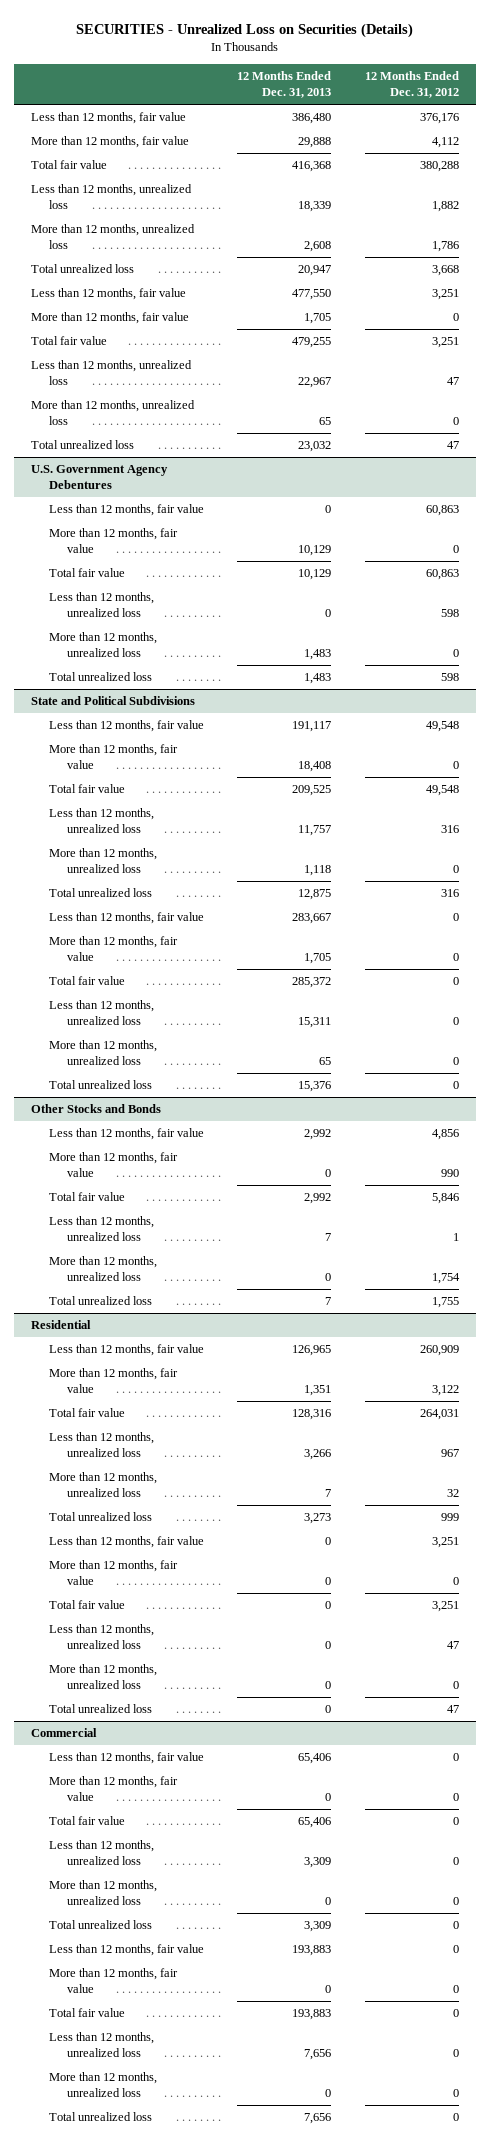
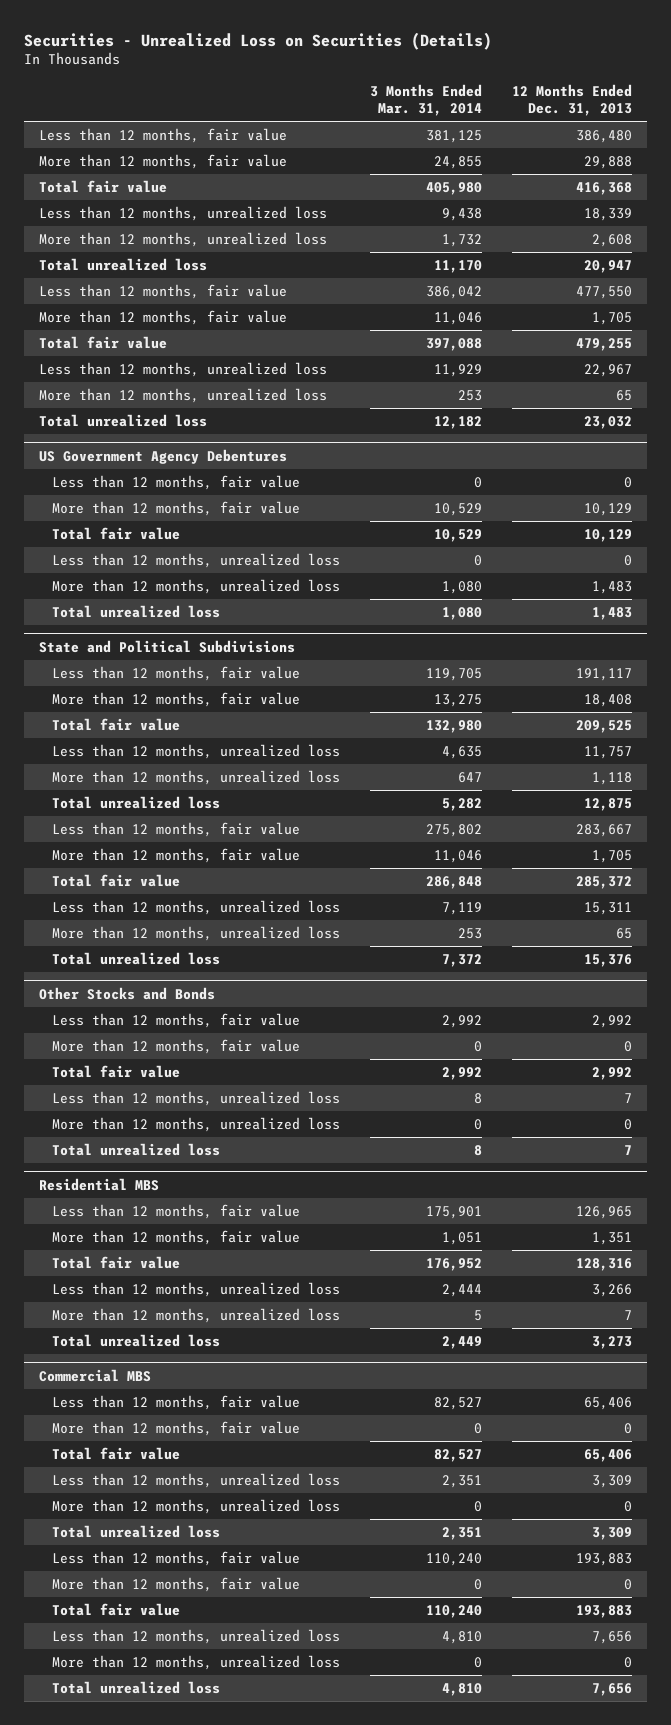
- SECURITIES - Unrealized Loss on Securities (Details)
+ Securities - Unrealized Loss on Securities (Details)
- | 12 Months Ended Dec. 31, 2013 | 12 Months Ended Dec. 31, 2012
+ | 3 Months Ended Mar. 31, 2014 | 12 Months Ended Dec. 31, 2013
- U.S. Government Agency Debentures
+ US Government Agency Debentures
- Residential
+ Residential MBS
- Less than 12 months, fair value | 0 | 3,251
- More than 12 months, fair value | 0 | 0
- Total fair value | 0 | 3,251
- Less than 12 months, unrealized loss | 0 | 47
- More than 12 months, unrealized loss | 0 | 0
- Total unrealized loss | 0 | 47
- Commercial
+ Commercial MBS

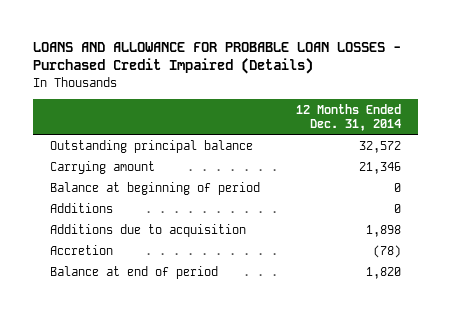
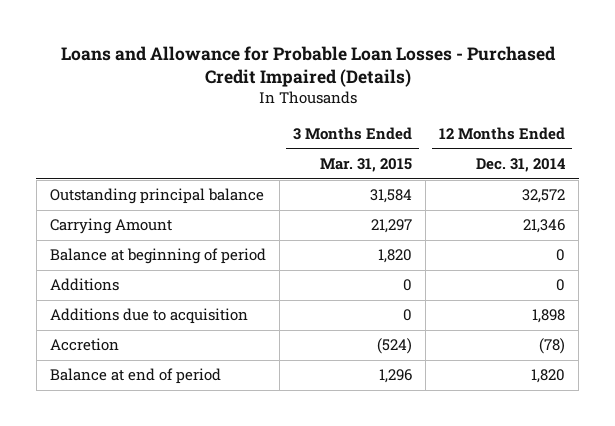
- LOANS AND ALLOWANCE FOR PROBABLE LOAN LOSSES - Purchased Credit Impaired (Details)
+ Loans and Allowance for Probable Loan Losses - Purchased Credit Impaired (Details)
- | 12 Months Ended Dec. 31, 2014
+ | 3 Months Ended Mar. 31, 2015 | 12 Months Ended Dec. 31, 2014
- Carrying amount | 21,346
+ Carrying Amount | 21,297 | 21,346

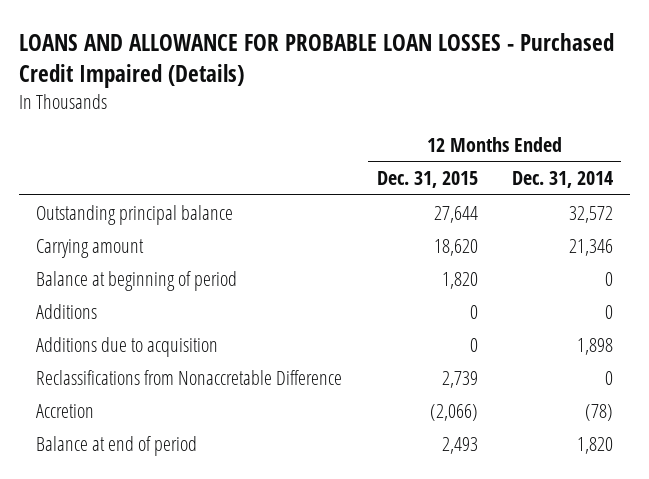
- Loans and Allowance for Probable Loan Losses - Purchased Credit Impaired (Details)
+ LOANS AND ALLOWANCE FOR PROBABLE LOAN LOSSES - Purchased Credit Impaired (Details)
- | 3 Months Ended Mar. 31, 2015 | 12 Months Ended Dec. 31, 2014
+ | 12 Months Ended Dec. 31, 2015 | 12 Months Ended Dec. 31, 2014
- Carrying Amount | 21,297 | 21,346
+ Carrying amount | 18,620 | 21,346
+ Reclassifications from Nonaccretable Difference | 2,739 | 0

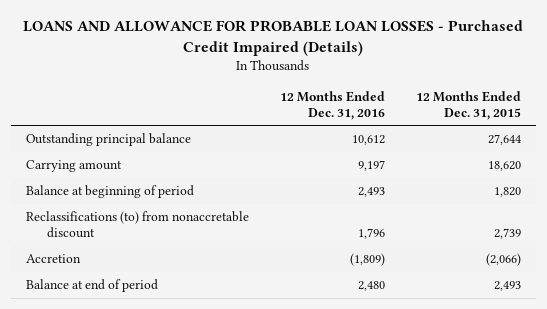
- | 12 Months Ended Dec. 31, 2015 | 12 Months Ended Dec. 31, 2014
+ | 12 Months Ended Dec. 31, 2016 | 12 Months Ended Dec. 31, 2015
- Additions | 0 | 0
- Additions due to acquisition | 0 | 1,898
- Reclassifications from Nonaccretable Difference | 2,739 | 0
+ Reclassifications (to) from nonaccretable discount | 1,796 | 2,739

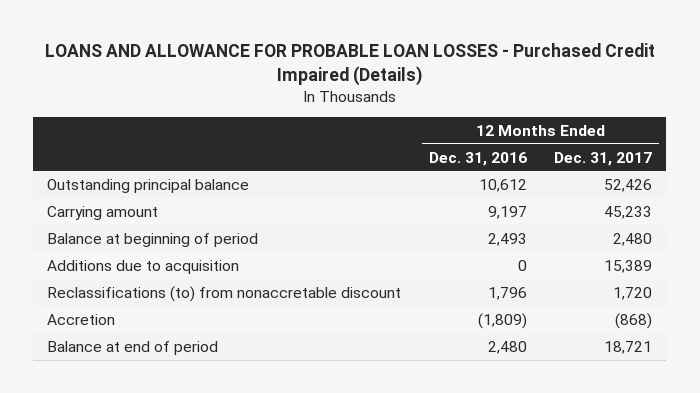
- | 12 Months Ended Dec. 31, 2016 | 12 Months Ended Dec. 31, 2015
+ | 12 Months Ended Dec. 31, 2016 | 12 Months Ended Dec. 31, 2017
+ Additions due to acquisition | 0 | 15,389

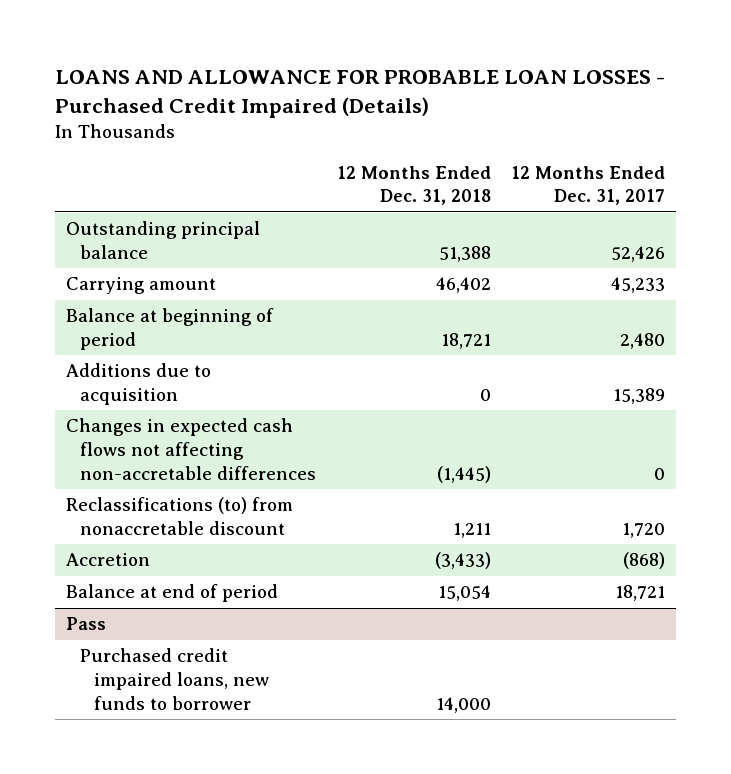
- | 12 Months Ended Dec. 31, 2016 | 12 Months Ended Dec. 31, 2017
+ | 12 Months Ended Dec. 31, 2018 | 12 Months Ended Dec. 31, 2017
+ Changes in expected cash flows not affecting non-accretable differences | (1,445) | 0
+ Pass
+ Purchased credit impaired loans, new funds to borrower | 14,000 |

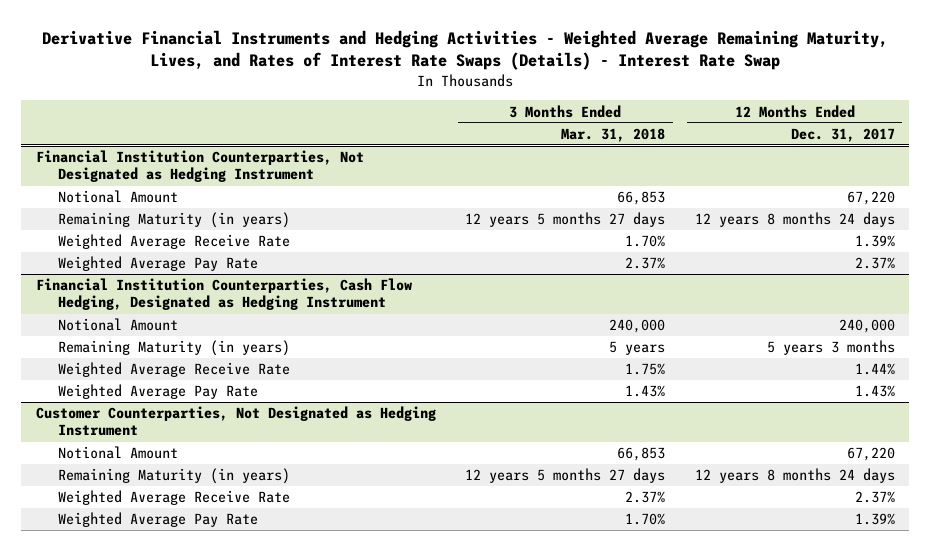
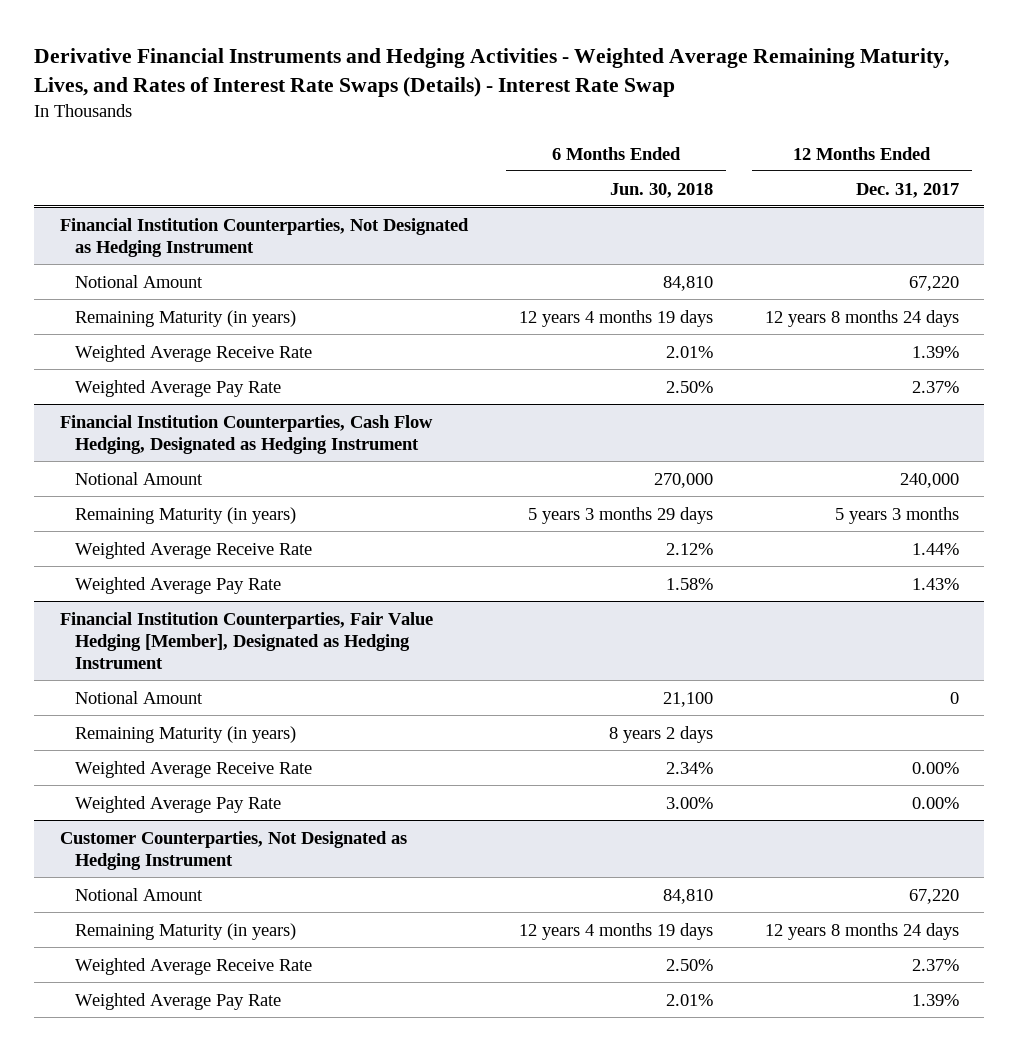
- | 3 Months Ended Mar. 31, 2018 | 12 Months Ended Dec. 31, 2017
+ | 6 Months Ended Jun. 30, 2018 | 12 Months Ended Dec. 31, 2017
+ Financial Institution Counterparties, Fair Value Hedging [Member], Designated as Hedging Instrument
+ Notional Amount | 21,100 | 0
+ Remaining Maturity (in years) | 8 years 2 days |
+ Weighted Average Receive Rate | 2.34% | 0.00%
+ Weighted Average Pay Rate | 3.00% | 0.00%

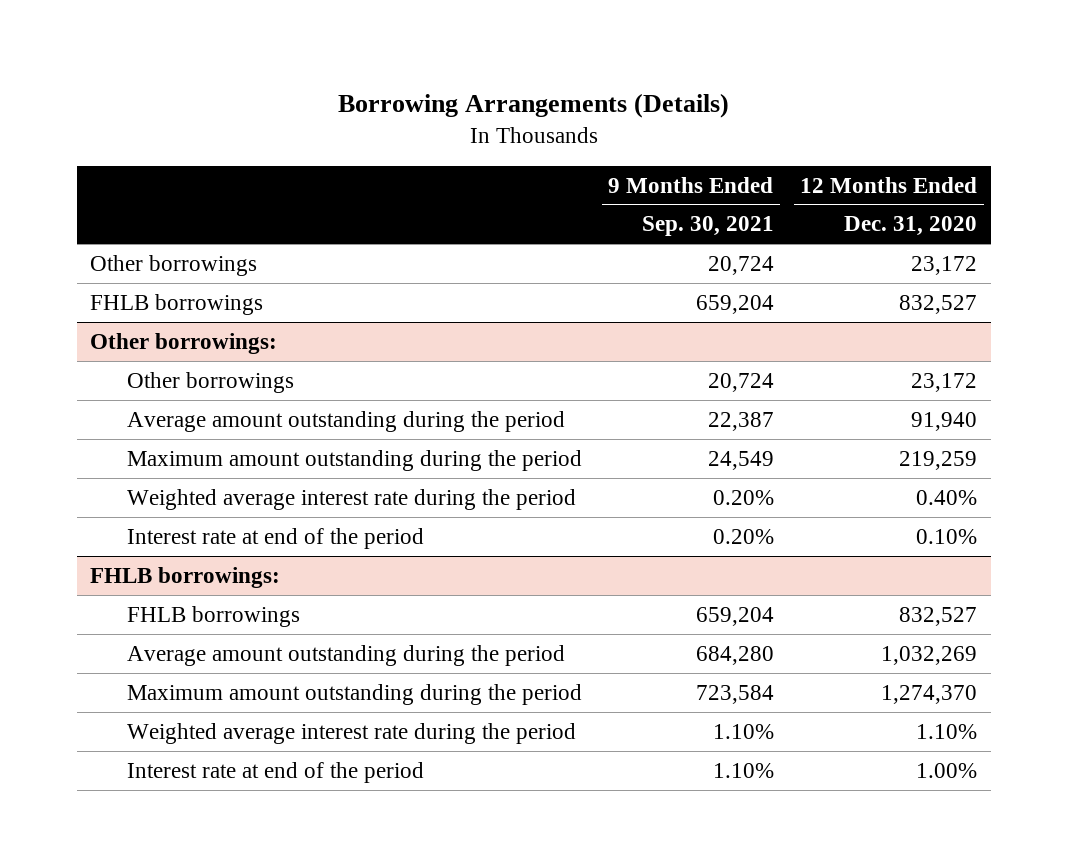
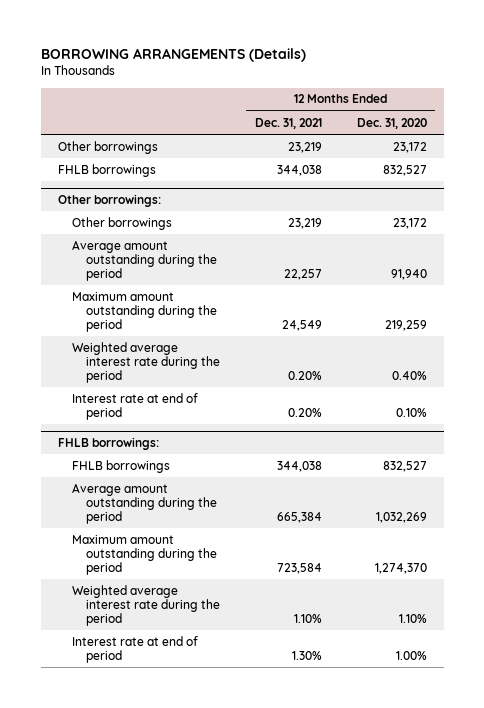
- Borrowing Arrangements (Details)
+ BORROWING ARRANGEMENTS (Details)
- | 9 Months Ended Sep. 30, 2021 | 12 Months Ended Dec. 31, 2020
+ | 12 Months Ended Dec. 31, 2021 | 12 Months Ended Dec. 31, 2020
@ Other borrowings:
- Interest rate at end of the period | 0.20% | 0.10%
+ Interest rate at end of period | 0.20% | 0.10%
@ FHLB borrowings:
- Interest rate at end of the period | 1.10% | 1.00%
+ Interest rate at end of period | 1.30% | 1.00%

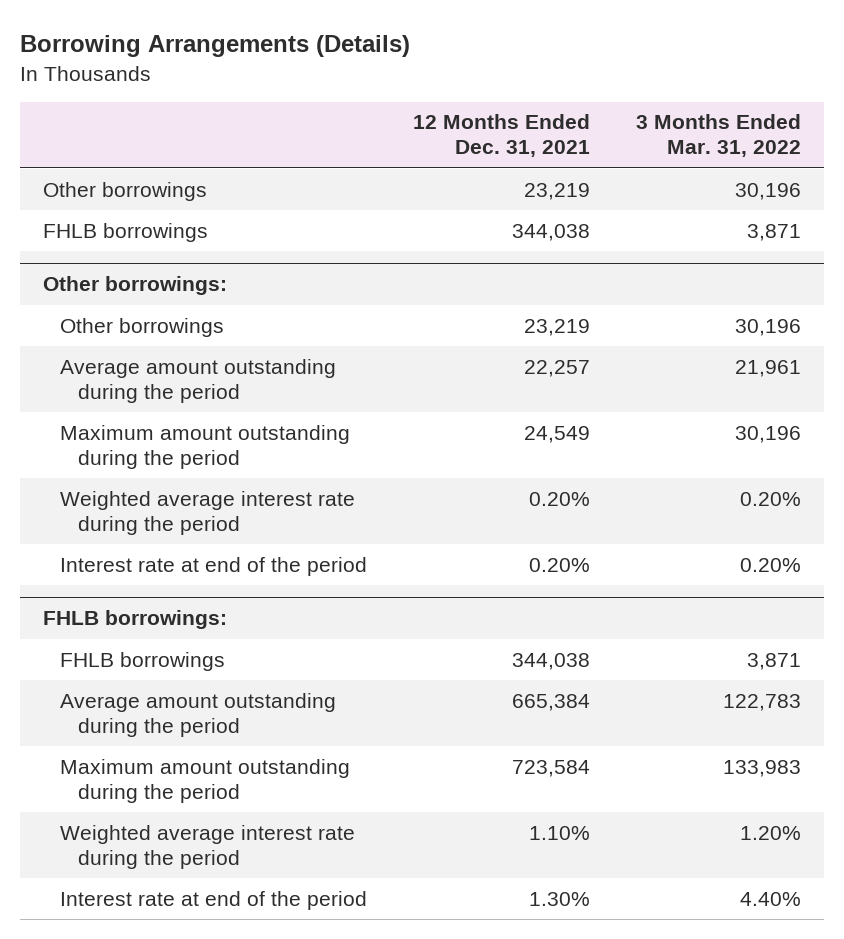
- BORROWING ARRANGEMENTS (Details)
+ Borrowing Arrangements (Details)
- | 12 Months Ended Dec. 31, 2021 | 12 Months Ended Dec. 31, 2020
+ | 12 Months Ended Dec. 31, 2021 | 3 Months Ended Mar. 31, 2022
@ Other borrowings:
- Interest rate at end of period | 0.20% | 0.10%
+ Interest rate at end of the period | 0.20% | 0.20%
@ FHLB borrowings:
- Interest rate at end of period | 1.30% | 1.00%
+ Interest rate at end of the period | 1.30% | 4.40%

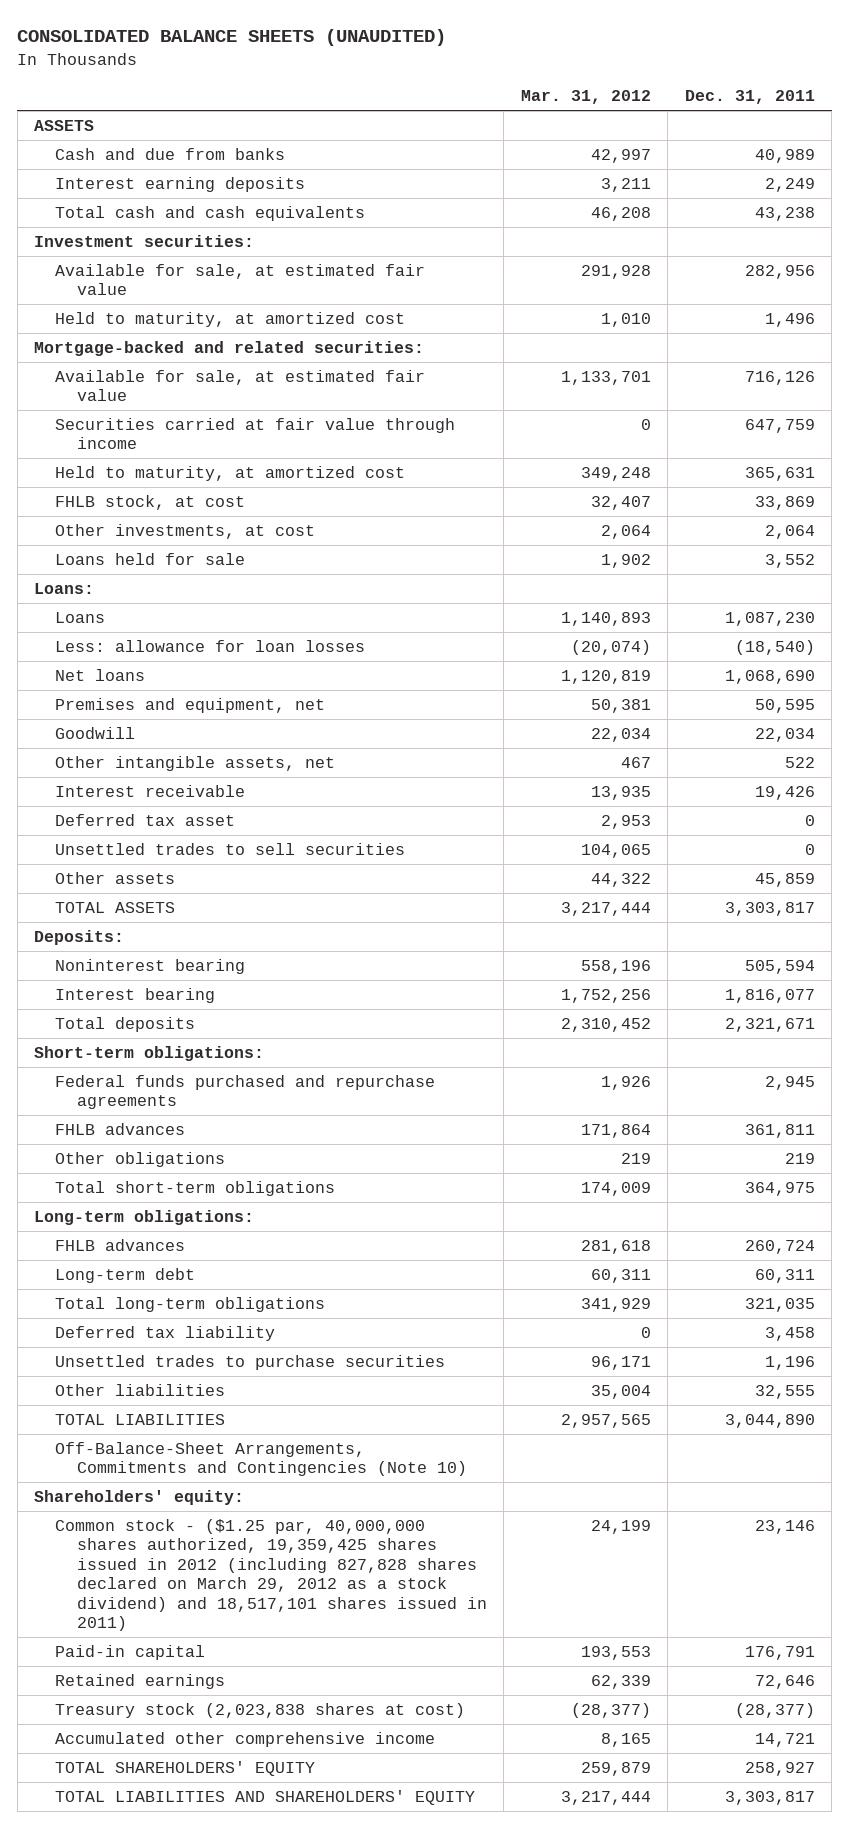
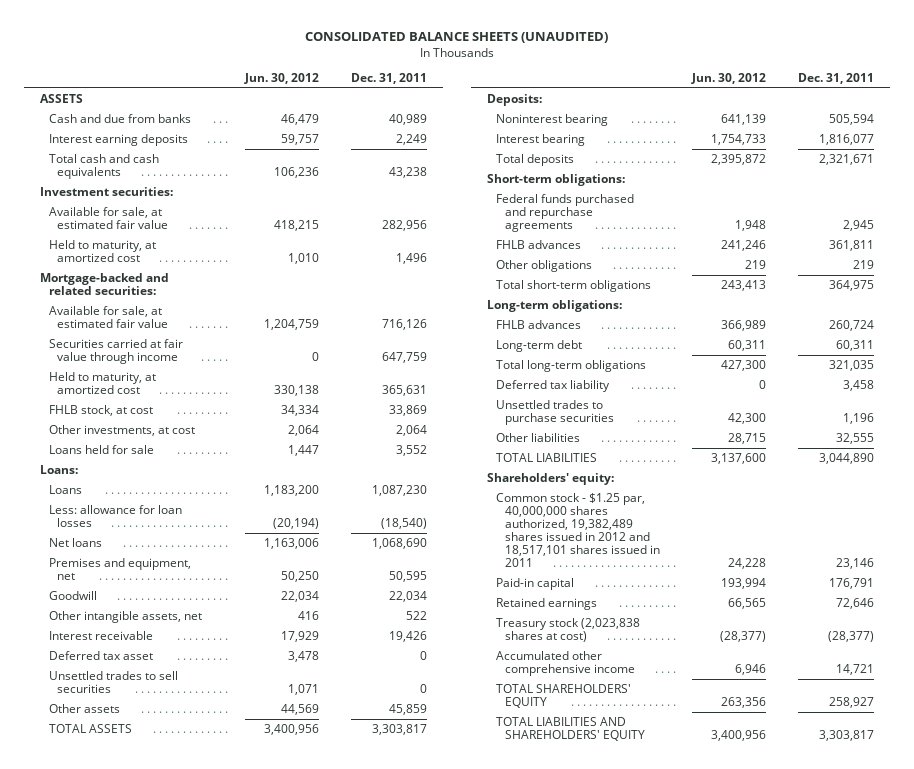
- | Mar. 31, 2012 | Dec. 31, 2011
+ | Jun. 30, 2012 | Dec. 31, 2011
- Off-Balance-Sheet Arrangements, Commitments and Contingencies (Note 10)
- Common stock - ($1.25 par, 40,000,000 shares authorized, 19,359,425 shares issued in 2012 (including 827,828 shares declared on March 29, 2012 as a stock dividend) and 18,517,101 shares issued in 2011) | 24,199 | 23,146
+ Common stock - $1.25 par, 40,000,000 shares authorized, 19,382,489 shares issued in 2012 and 18,517,101 shares issued in 2011 | 24,228 | 23,146

